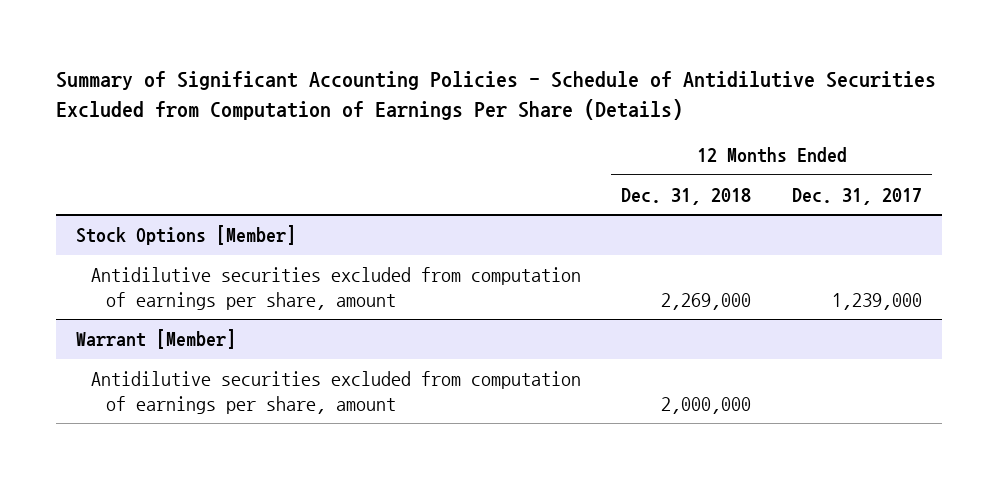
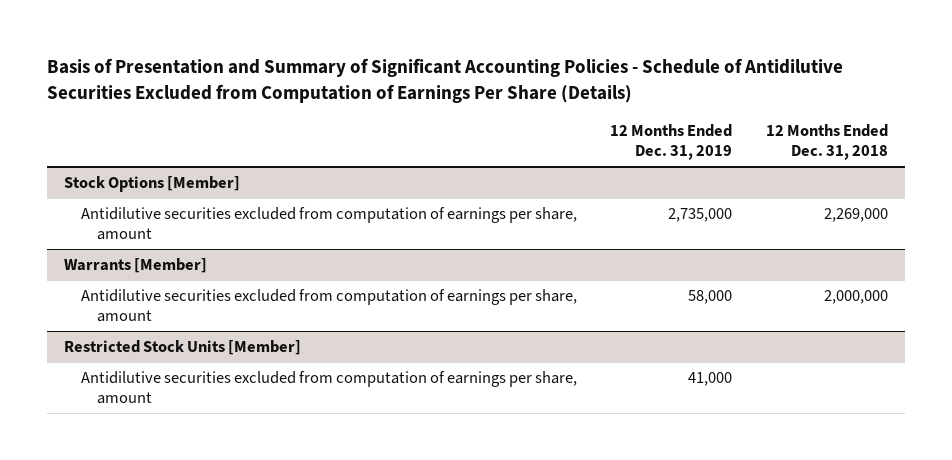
- Summary of Significant Accounting Policies - Schedule of Antidilutive Securities Excluded from Computation of Earnings Per Share (Details)
+ Basis of Presentation and Summary of Significant Accounting Policies - Schedule of Antidilutive Securities Excluded from Computation of Earnings Per Share (Details)
- | 12 Months Ended Dec. 31, 2018 | 12 Months Ended Dec. 31, 2017
+ | 12 Months Ended Dec. 31, 2019 | 12 Months Ended Dec. 31, 2018
- Warrant [Member]
+ Warrants [Member]
+ Restricted Stock Units [Member]
+ Antidilutive securities excluded from computation of earnings per share, amount | 41,000 |

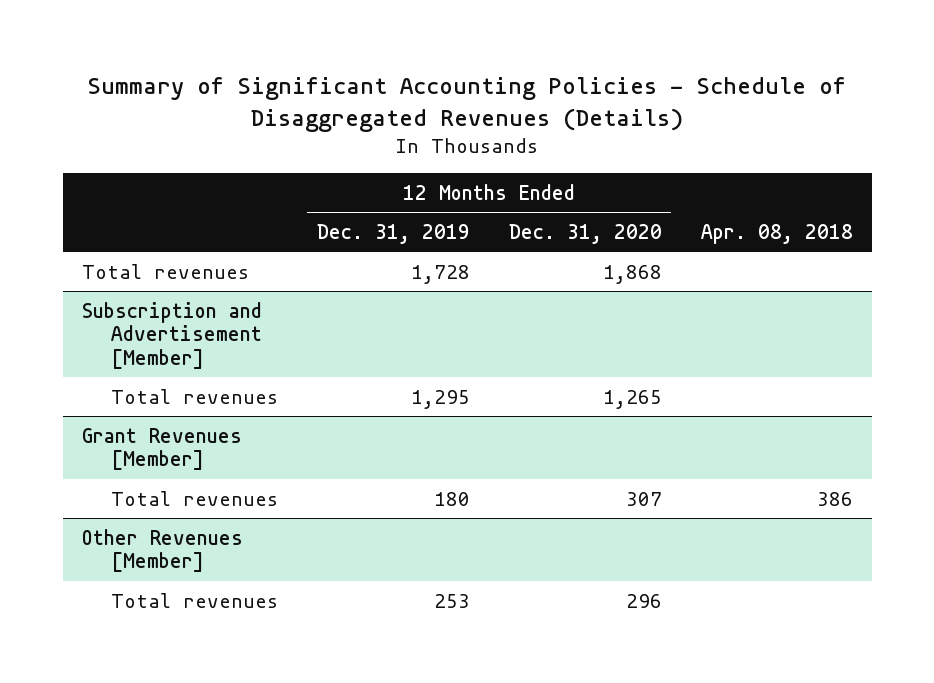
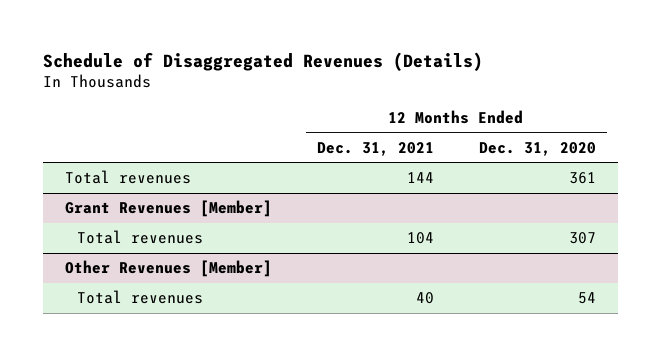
- Summary of Significant Accounting Policies - Schedule of Disaggregated Revenues (Details)
+ Schedule of Disaggregated Revenues (Details)
- | 12 Months Ended Dec. 31, 2019 | 12 Months Ended Dec. 31, 2020 | Apr. 08, 2018
+ | 12 Months Ended Dec. 31, 2021 | 12 Months Ended Dec. 31, 2020
- Total revenues | 1,728 | 1,868 |
- Subscription and Advertisement [Member]
- Total revenues | 1,295 | 1,265 |
+ Total revenues | 144 | 361
@ Other Revenues [Member]
- Total revenues | 253 | 296 |
+ Total revenues | 40 | 54

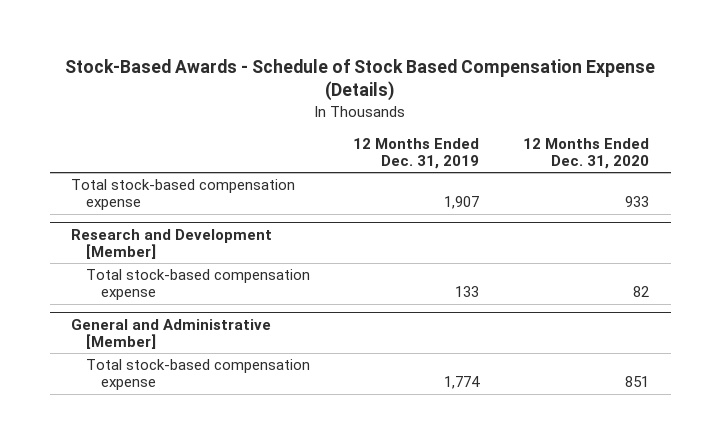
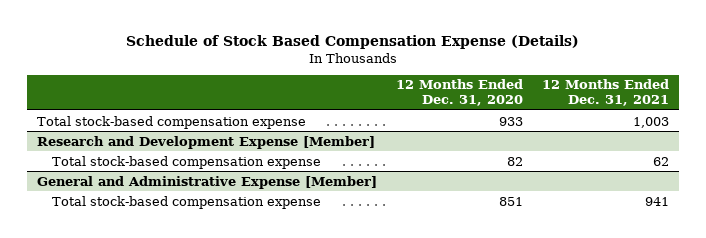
- Stock-Based Awards - Schedule of Stock Based Compensation Expense (Details)
+ Schedule of Stock Based Compensation Expense (Details)
- | 12 Months Ended Dec. 31, 2019 | 12 Months Ended Dec. 31, 2020
+ | 12 Months Ended Dec. 31, 2020 | 12 Months Ended Dec. 31, 2021
- Research and Development [Member]
+ Research and Development Expense [Member]
- General and Administrative [Member]
+ General and Administrative Expense [Member]

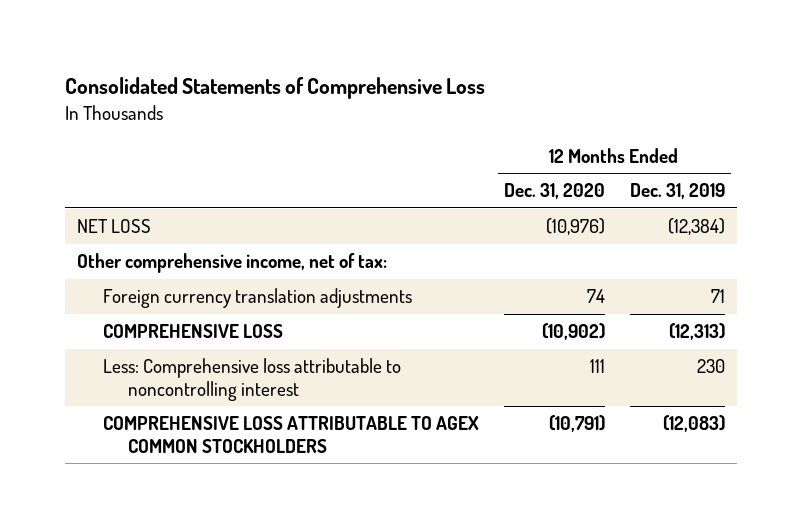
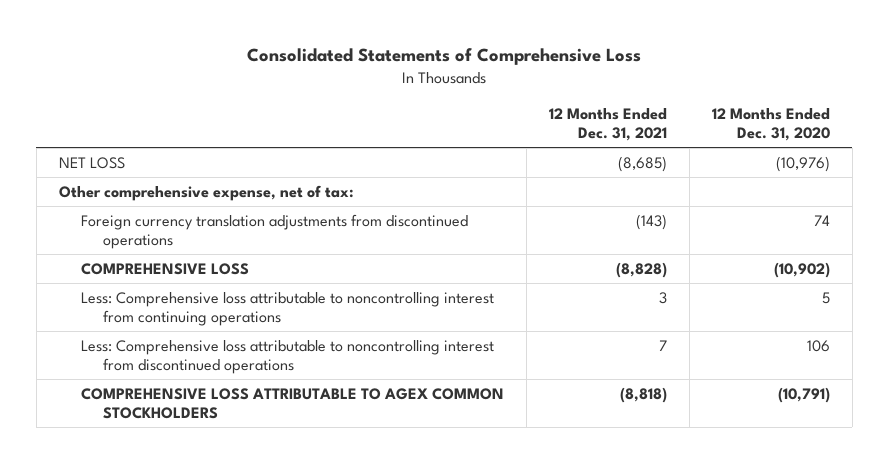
- | 12 Months Ended Dec. 31, 2020 | 12 Months Ended Dec. 31, 2019
+ | 12 Months Ended Dec. 31, 2021 | 12 Months Ended Dec. 31, 2020
- Other comprehensive income, net of tax:
- Foreign currency translation adjustments | 74 | 71
+ Other comprehensive expense, net of tax:
+ Foreign currency translation adjustments from discontinued operations | (143) | 74
- Less: Comprehensive loss attributable to noncontrolling interest | 111 | 230
+ Less: Comprehensive loss attributable to noncontrolling interest from continuing operations | 3 | 5
+ Less: Comprehensive loss attributable to noncontrolling interest from discontinued operations | 7 | 106

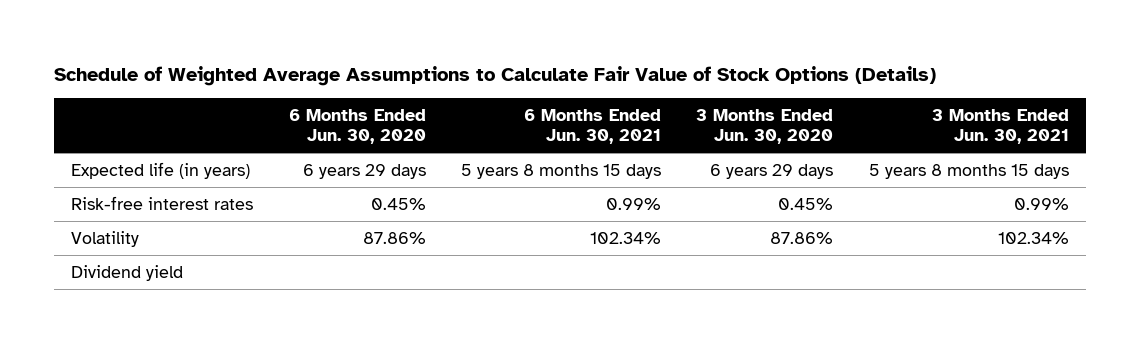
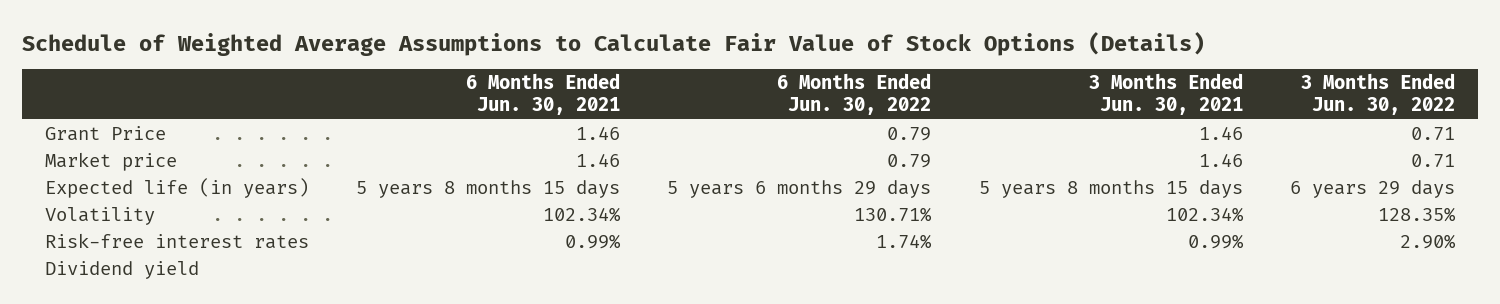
- | 6 Months Ended Jun. 30, 2020 | 6 Months Ended Jun. 30, 2021 | 3 Months Ended Jun. 30, 2020 | 3 Months Ended Jun. 30, 2021
+ | 6 Months Ended Jun. 30, 2021 | 6 Months Ended Jun. 30, 2022 | 3 Months Ended Jun. 30, 2021 | 3 Months Ended Jun. 30, 2022
+ Grant Price | 1.46 | 0.79 | 1.46 | 0.71
+ Market price | 1.46 | 0.79 | 1.46 | 0.71
moved down: Risk-free interest rates | 0.99% | 1.74% | 0.99% | 2.90%

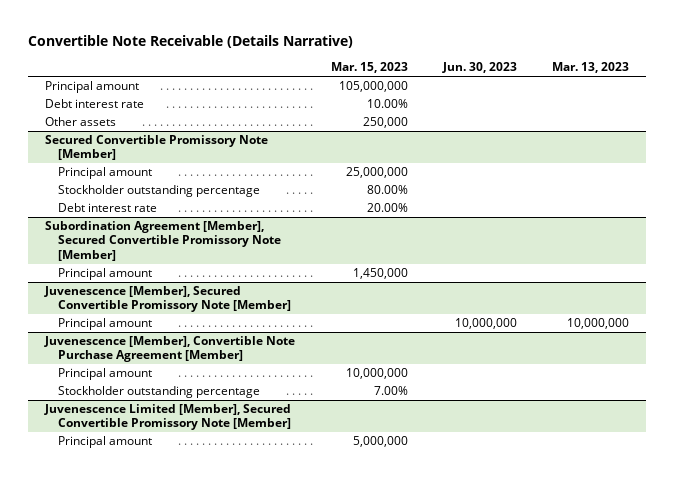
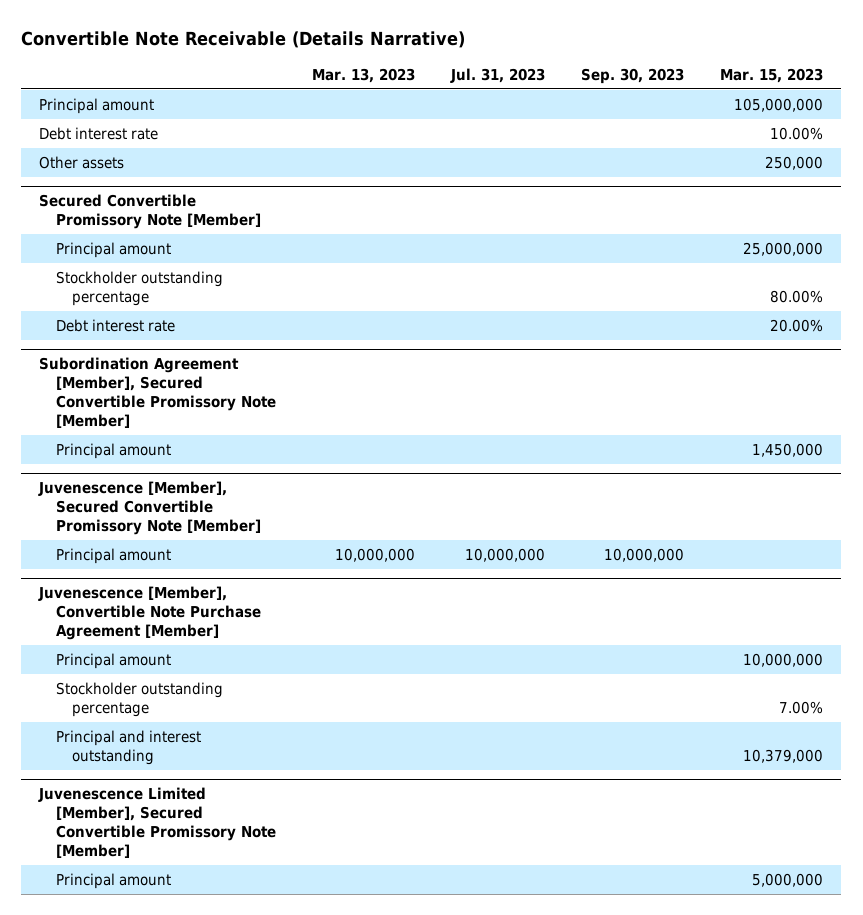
- | Mar. 15, 2023 | Jun. 30, 2023 | Mar. 13, 2023
+ | Mar. 13, 2023 | Jul. 31, 2023 | Sep. 30, 2023 | Mar. 15, 2023
@ Juvenescence [Member], Convertible Note Purchase Agreement [Member]
+ Principal and interest outstanding | | | | 10,379,000

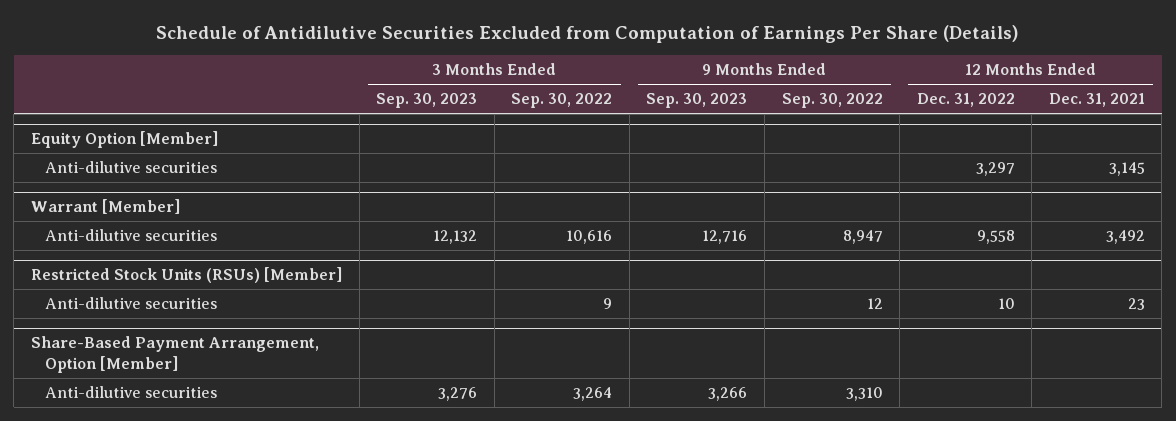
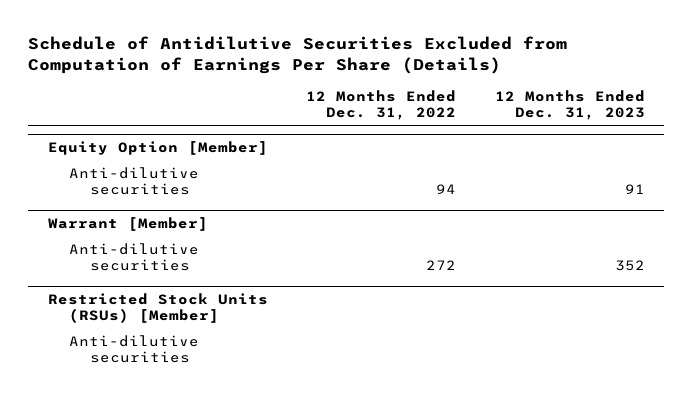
- | 3 Months Ended Sep. 30, 2023 | 3 Months Ended Sep. 30, 2022 | 9 Months Ended Sep. 30, 2023 | 9 Months Ended Sep. 30, 2022 | 12 Months Ended Dec. 31, 2022 | 12 Months Ended Dec. 31, 2021
+ | 12 Months Ended Dec. 31, 2022 | 12 Months Ended Dec. 31, 2023
@ Equity Option [Member]
- Anti-dilutive securities | | | | | 3,297 | 3,145
+ Anti-dilutive securities | 94 | 91
@ Warrant [Member]
- Anti-dilutive securities | 12,132 | 10,616 | 12,716 | 8,947 | 9,558 | 3,492
+ Anti-dilutive securities | 272 | 352
@ Restricted Stock Units (RSUs) [Member]
- Anti-dilutive securities | | 9 | | 12 | 10 | 23
- Share-Based Payment Arrangement, Option [Member]

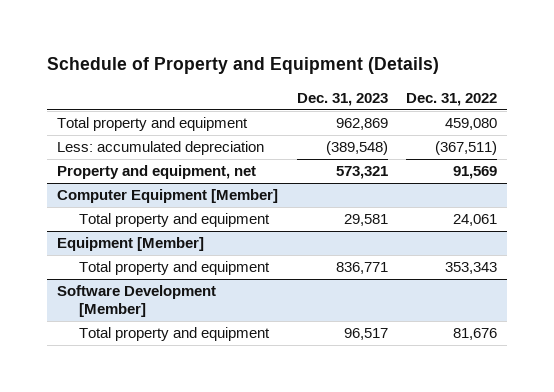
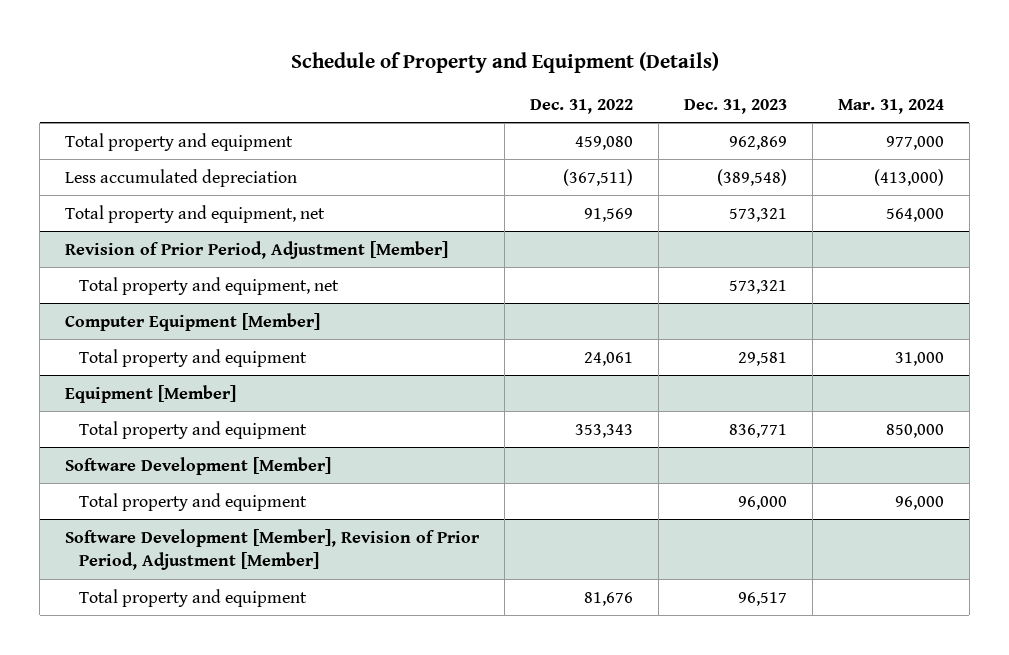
- | Dec. 31, 2023 | Dec. 31, 2022
+ | Dec. 31, 2022 | Dec. 31, 2023 | Mar. 31, 2024
- Less: accumulated depreciation | (389,548) | (367,511)
- Property and equipment, net | 573,321 | 91,569
+ Less accumulated depreciation | (367,511) | (389,548) | (413,000)
+ Total property and equipment, net | 91,569 | 573,321 | 564,000
+ Revision of Prior Period, Adjustment [Member]
+ Total property and equipment, net | | 573,321 |
@ Software Development [Member]
+ Total property and equipment | | 96,000 | 96,000
+ Software Development [Member], Revision of Prior Period, Adjustment [Member]

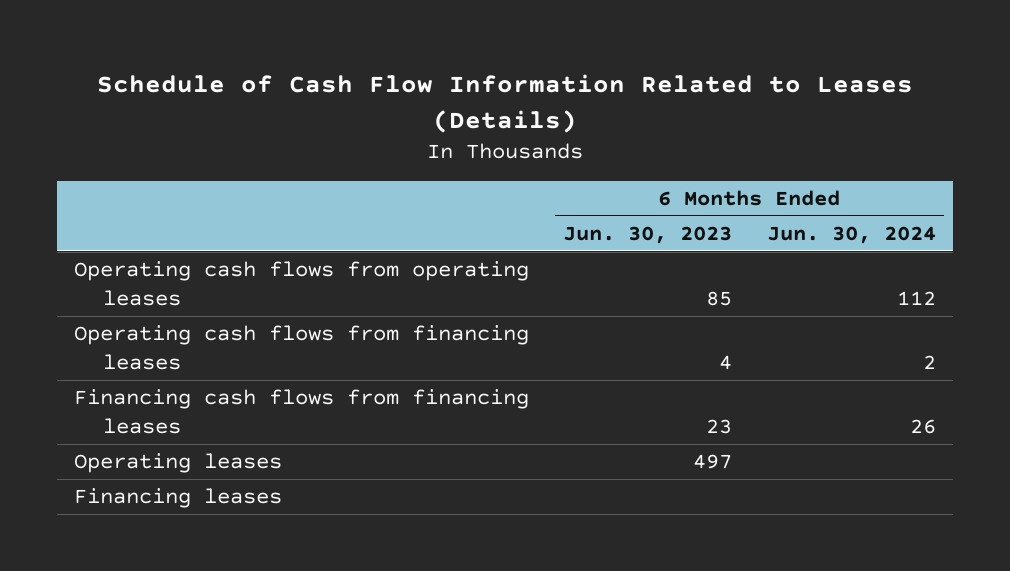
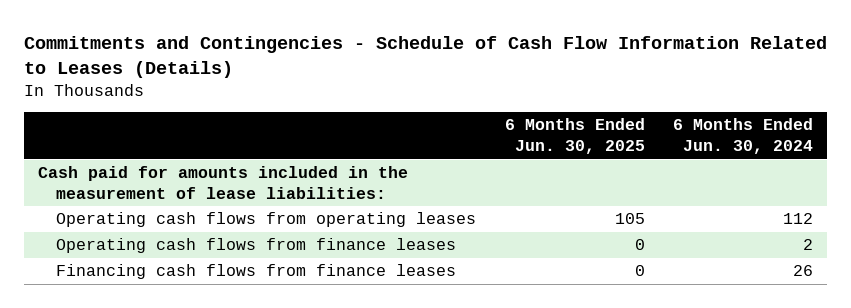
- Schedule of Cash Flow Information Related to Leases (Details)
+ Commitments and Contingencies - Schedule of Cash Flow Information Related to Leases (Details)
- | 6 Months Ended Jun. 30, 2023 | 6 Months Ended Jun. 30, 2024
+ | 6 Months Ended Jun. 30, 2025 | 6 Months Ended Jun. 30, 2024
+ Cash paid for amounts included in the measurement of lease liabilities:
- Operating cash flows from financing leases | 4 | 2
- Financing cash flows from financing leases | 23 | 26
- Operating leases | 497 |
- Financing leases
+ Operating cash flows from finance leases | 0 | 2
+ Financing cash flows from finance leases | 0 | 26

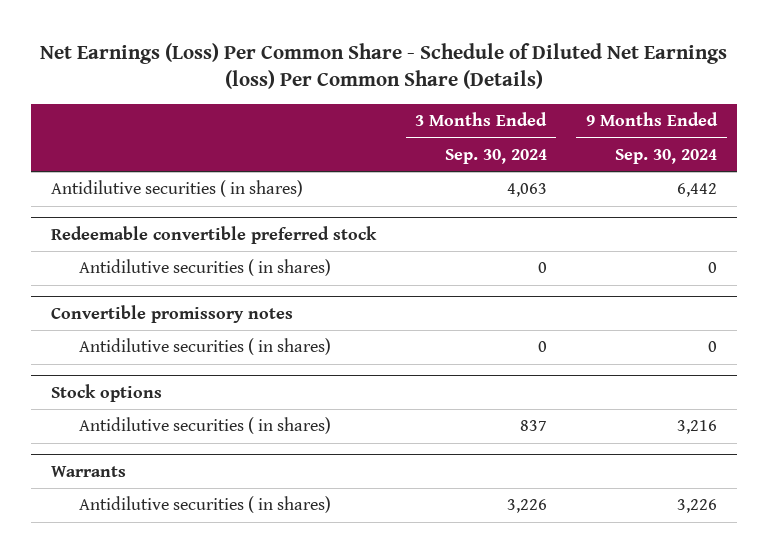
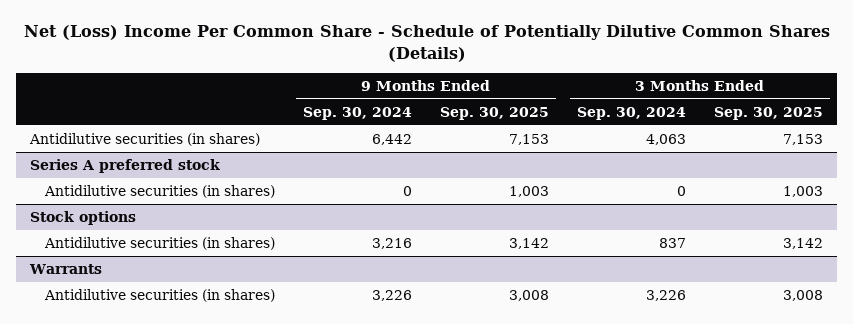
- Net Earnings (Loss) Per Common Share - Schedule of Diluted Net Earnings (loss) Per Common Share (Details)
+ Net (Loss) Income Per Common Share - Schedule of Potentially Dilutive Common Shares (Details)
- | 3 Months Ended Sep. 30, 2024 | 9 Months Ended Sep. 30, 2024
+ | 9 Months Ended Sep. 30, 2024 | 9 Months Ended Sep. 30, 2025 | 3 Months Ended Sep. 30, 2024 | 3 Months Ended Sep. 30, 2025
- Antidilutive securities ( in shares) | 4,063 | 6,442
- Redeemable convertible preferred stock
- Antidilutive securities ( in shares) | 0 | 0
- Convertible promissory notes
- Antidilutive securities ( in shares) | 0 | 0
+ Antidilutive securities (in shares) | 6,442 | 7,153 | 4,063 | 7,153
+ Series A preferred stock
+ Antidilutive securities (in shares) | 0 | 1,003 | 0 | 1,003
@ Stock options
- Antidilutive securities ( in shares) | 837 | 3,216
+ Antidilutive securities (in shares) | 3,216 | 3,142 | 837 | 3,142
@ Warrants
- Antidilutive securities ( in shares) | 3,226 | 3,226
+ Antidilutive securities (in shares) | 3,226 | 3,008 | 3,226 | 3,008

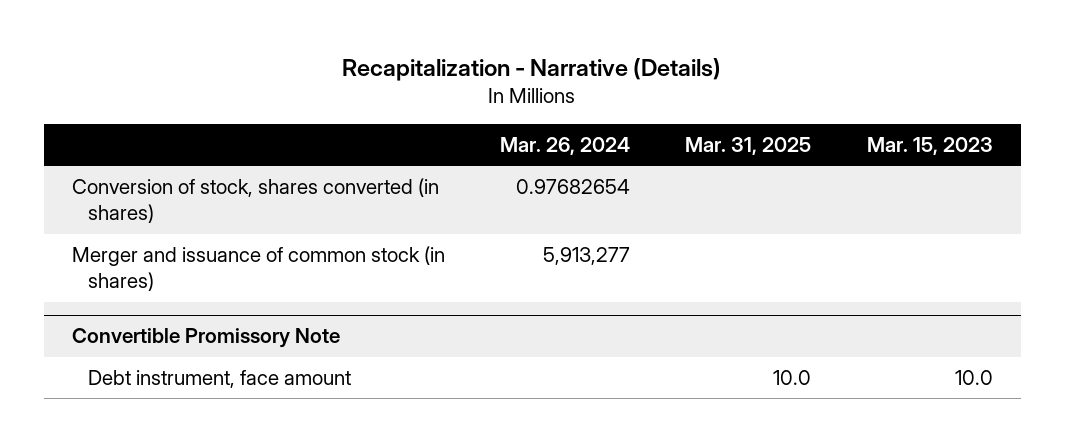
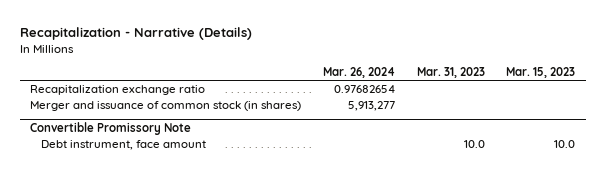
- | Mar. 26, 2024 | Mar. 31, 2025 | Mar. 15, 2023
+ | Mar. 26, 2024 | Mar. 31, 2023 | Mar. 15, 2023
- Conversion of stock, shares converted (in shares) | 0.97682654 | |
+ Recapitalization exchange ratio | 0.97682654 | |

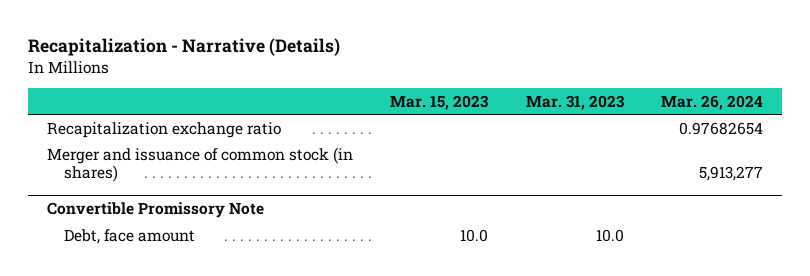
- | Mar. 26, 2024 | Mar. 31, 2023 | Mar. 15, 2023
+ | Mar. 15, 2023 | Mar. 31, 2023 | Mar. 26, 2024
@ Convertible Promissory Note
- Debt instrument, face amount | | 10.0 | 10.0
+ Debt, face amount | 10.0 | 10.0 |

